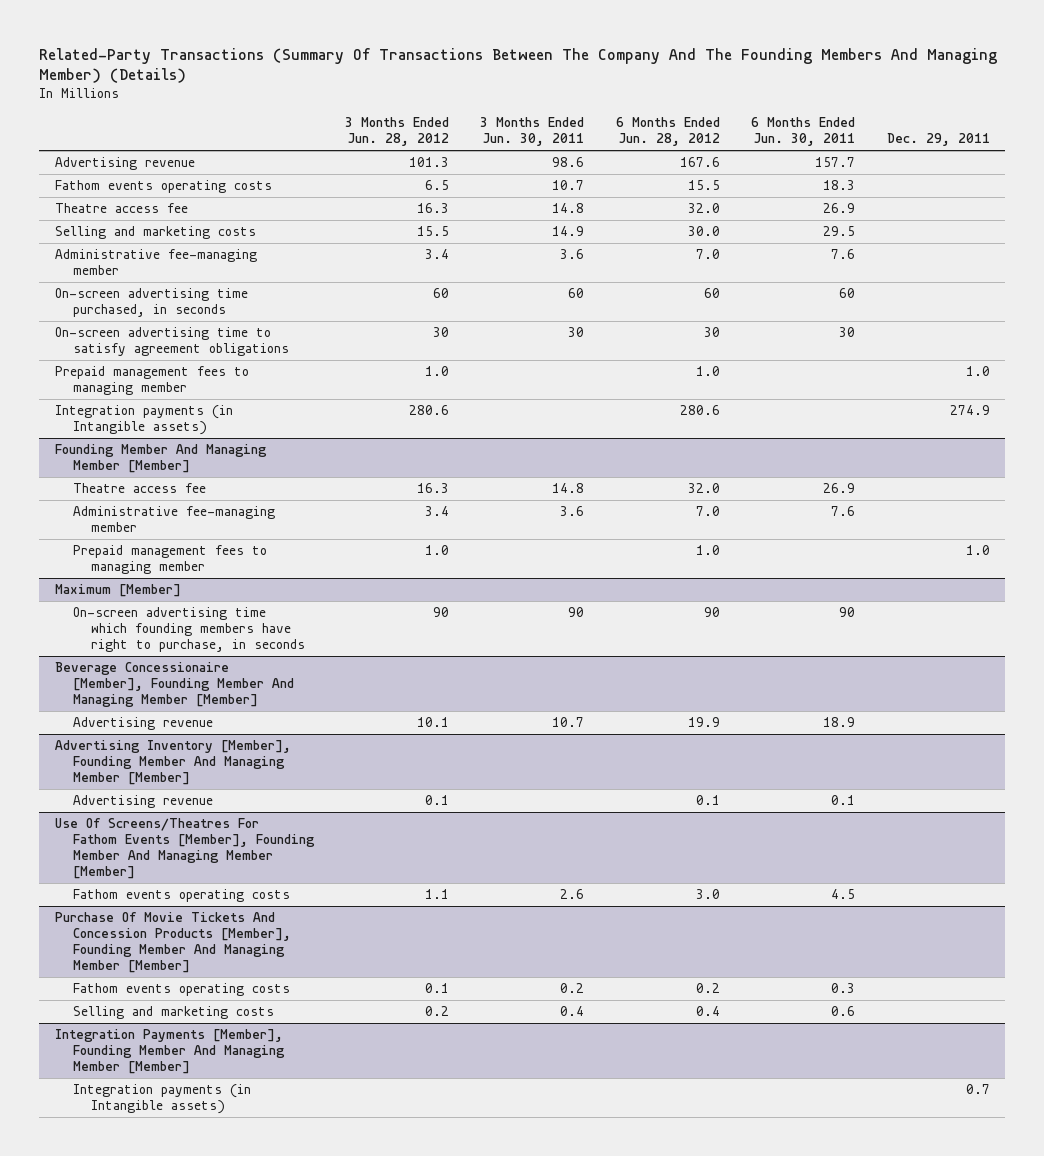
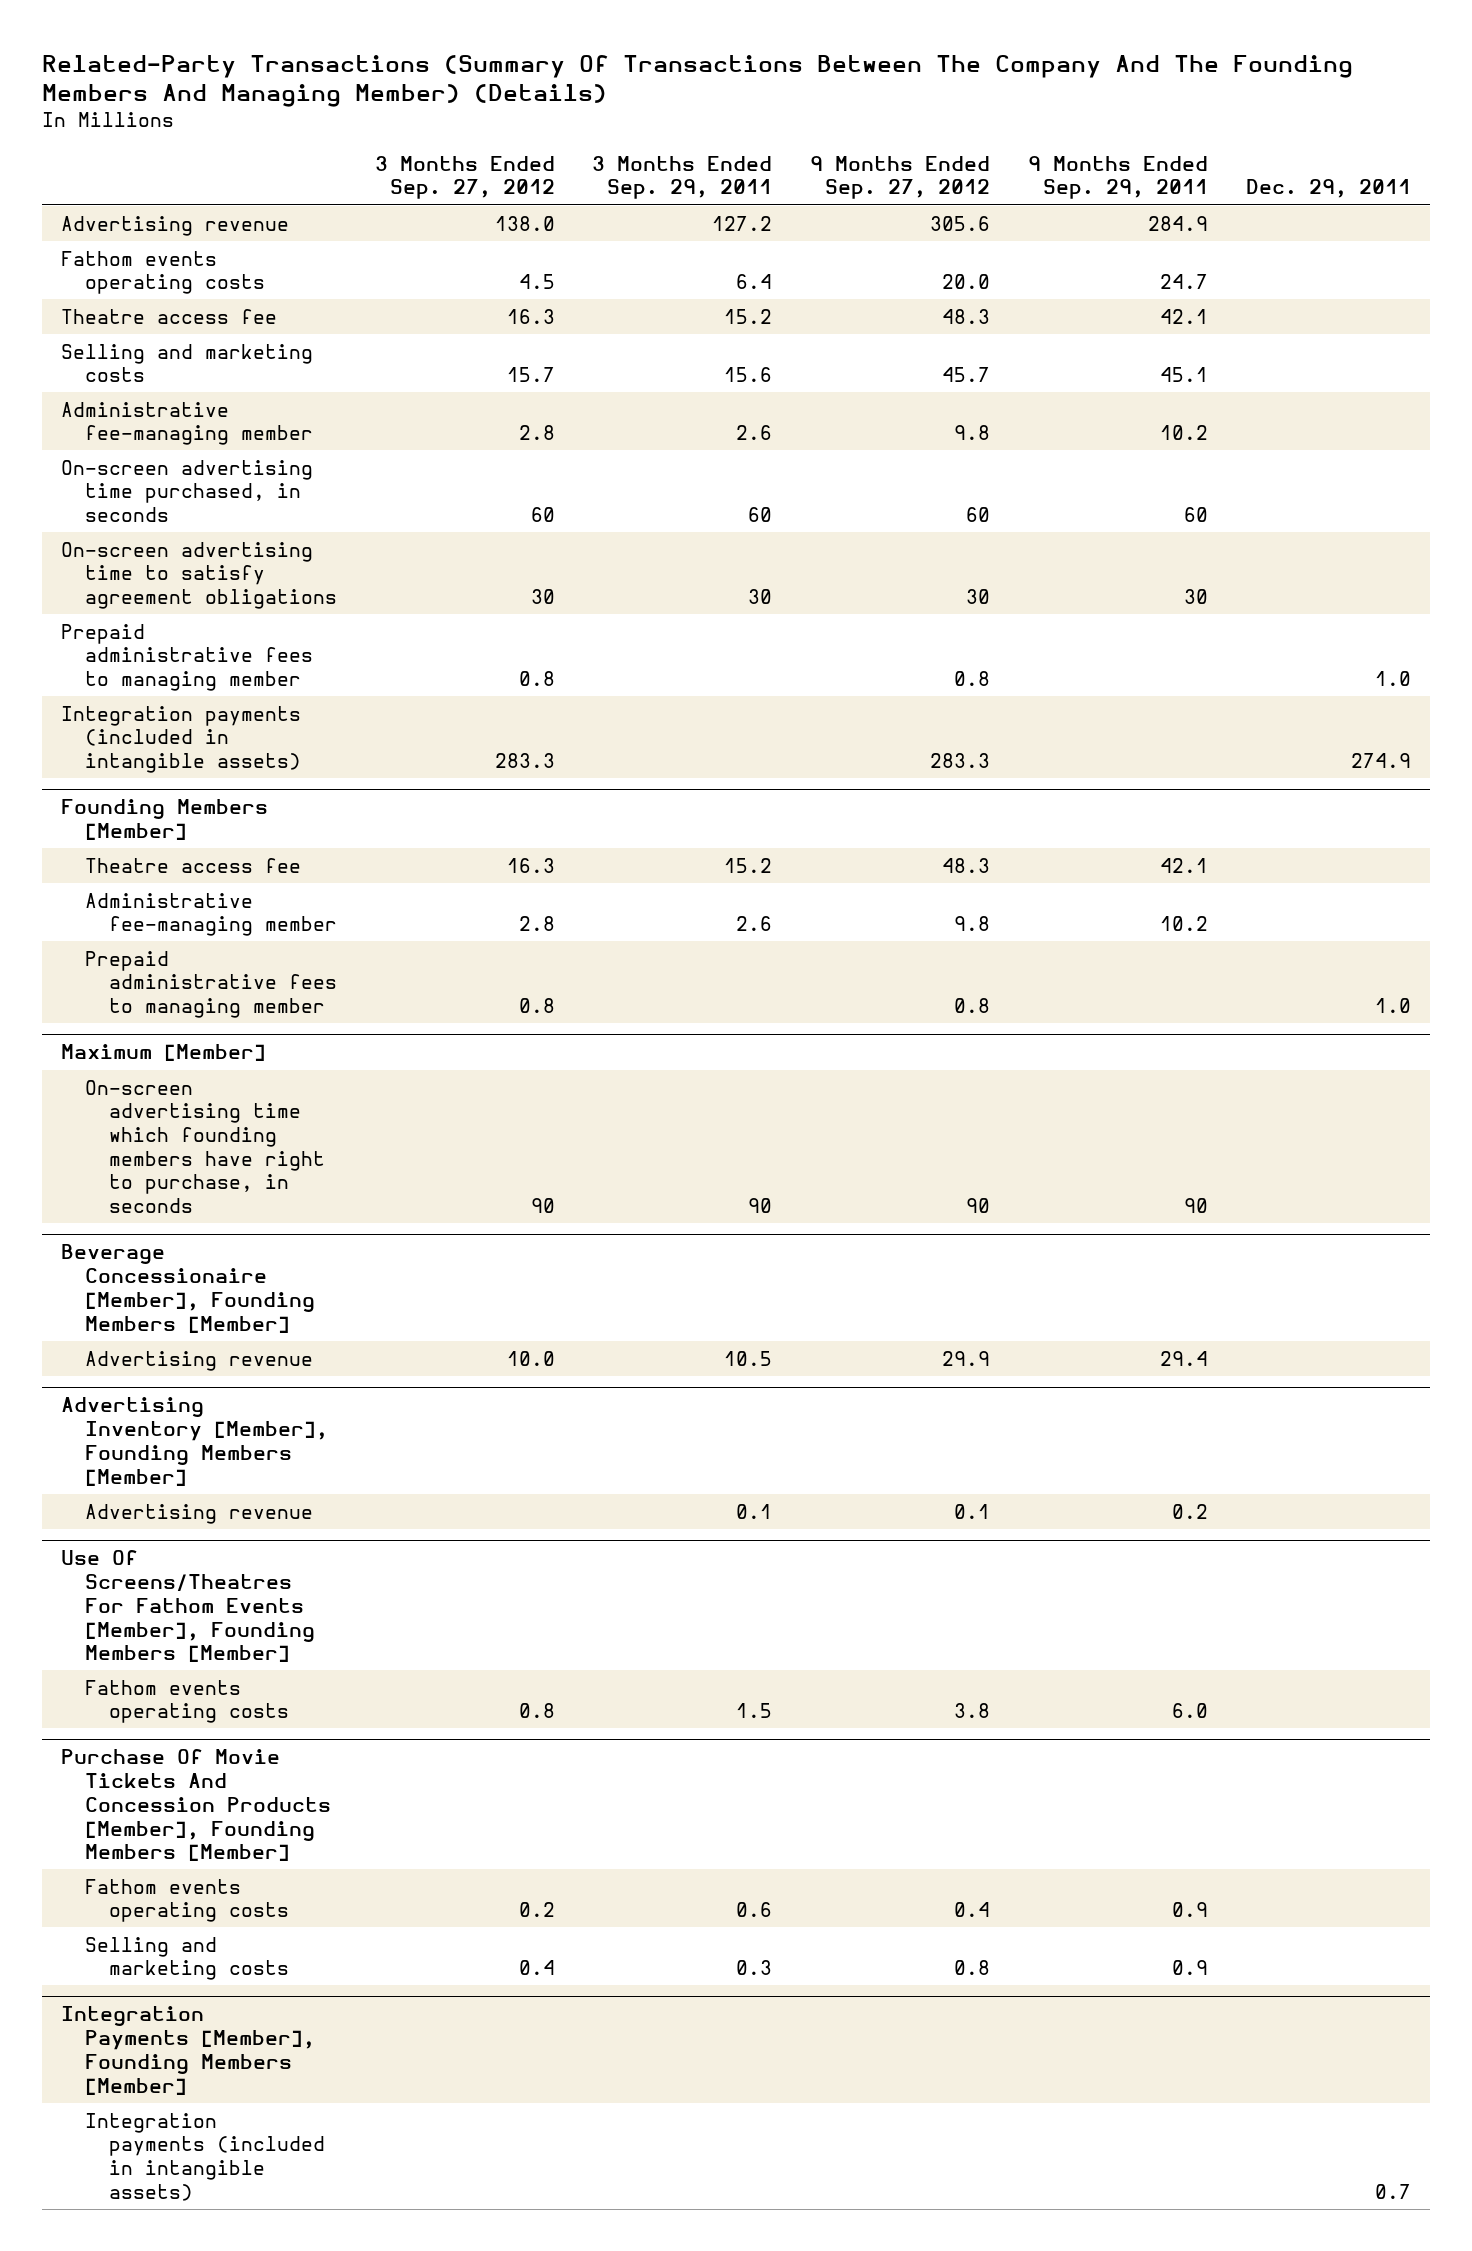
- | 3 Months Ended Jun. 28, 2012 | 3 Months Ended Jun. 30, 2011 | 6 Months Ended Jun. 28, 2012 | 6 Months Ended Jun. 30, 2011 | Dec. 29, 2011
+ | 3 Months Ended Sep. 27, 2012 | 3 Months Ended Sep. 29, 2011 | 9 Months Ended Sep. 27, 2012 | 9 Months Ended Sep. 29, 2011 | Dec. 29, 2011
- Prepaid management fees to managing member | 1.0 | | 1.0 | | 1.0
- Integration payments (in Intangible assets) | 280.6 | | 280.6 | | 274.9
- Founding Member And Managing Member [Member]
+ Prepaid administrative fees to managing member | 0.8 | | 0.8 | | 1.0
+ Integration payments (included in intangible assets) | 283.3 | | 283.3 | | 274.9
+ Founding Members [Member]
- Prepaid management fees to managing member | 1.0 | | 1.0 | | 1.0
+ Prepaid administrative fees to managing member | 0.8 | | 0.8 | | 1.0
- Beverage Concessionaire [Member], Founding Member And Managing Member [Member]
+ Beverage Concessionaire [Member], Founding Members [Member]
- Advertising Inventory [Member], Founding Member And Managing Member [Member]
+ Advertising Inventory [Member], Founding Members [Member]
- Use Of Screens/Theatres For Fathom Events [Member], Founding Member And Managing Member [Member]
+ Use Of Screens/Theatres For Fathom Events [Member], Founding Members [Member]
- Purchase Of Movie Tickets And Concession Products [Member], Founding Member And Managing Member [Member]
+ Purchase Of Movie Tickets And Concession Products [Member], Founding Members [Member]
- Integration Payments [Member], Founding Member And Managing Member [Member]
- Integration payments (in Intangible assets) | | | | | 0.7
+ Integration Payments [Member], Founding Members [Member]
+ Integration payments (included in intangible assets) | | | | | 0.7

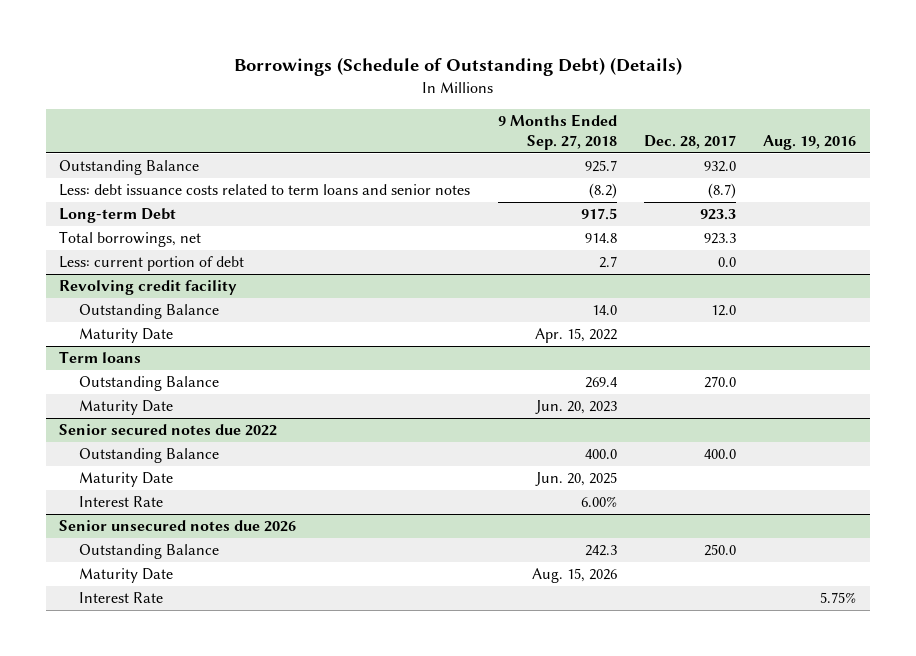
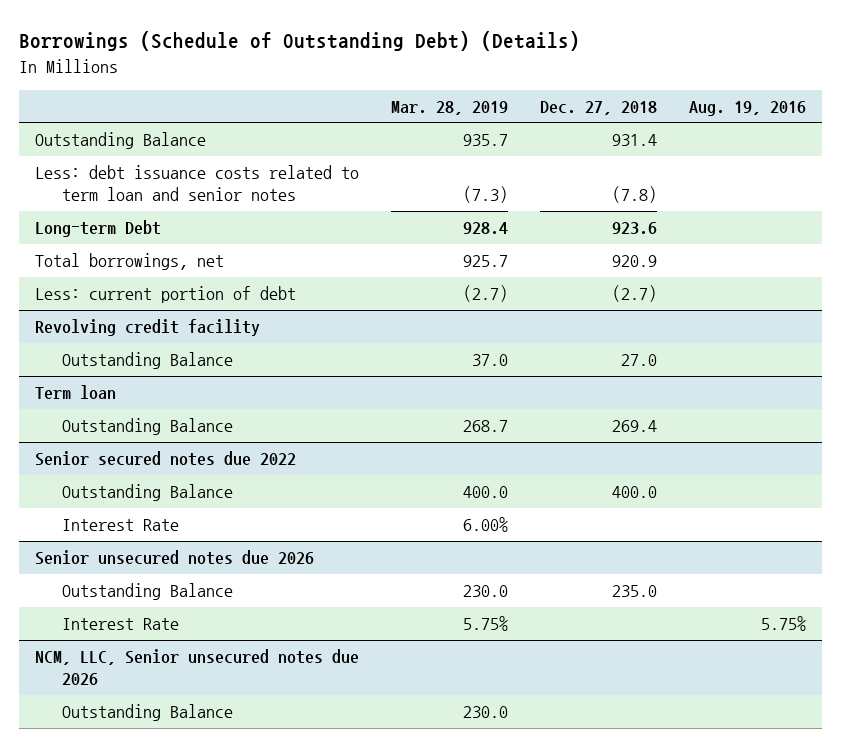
- | 9 Months Ended Sep. 27, 2018 | Dec. 28, 2017 | Aug. 19, 2016
+ | Mar. 28, 2019 | Dec. 27, 2018 | Aug. 19, 2016
- Less: debt issuance costs related to term loans and senior notes | (8.2) | (8.7) |
+ Less: debt issuance costs related to term loan and senior notes | (7.3) | (7.8) |
@ Revolving credit facility
- Maturity Date | Apr. 15, 2022 | |
- Term loans
+ Term loan
- Maturity Date | Jun. 20, 2023 | |
@ Senior secured notes due 2022
- Maturity Date | Jun. 20, 2025 | |
@ Senior unsecured notes due 2026
- Maturity Date | Aug. 15, 2026 | |
+ NCM, LLC, Senior unsecured notes due 2026
+ Outstanding Balance | 230.0 | |

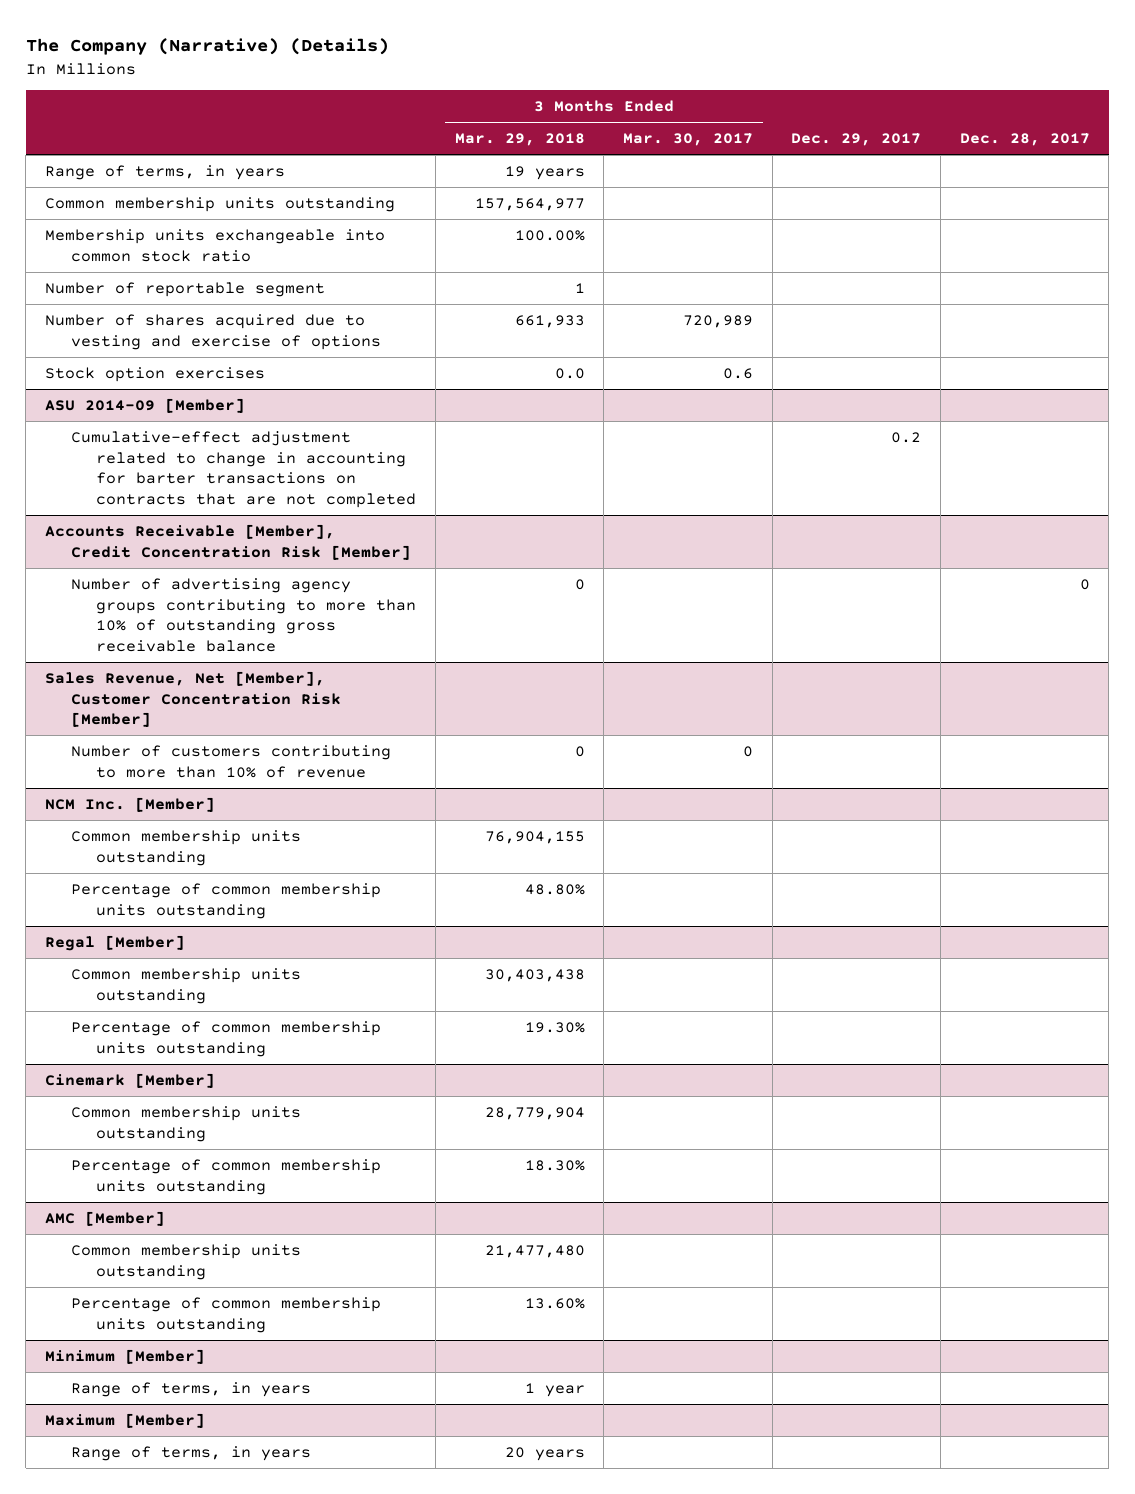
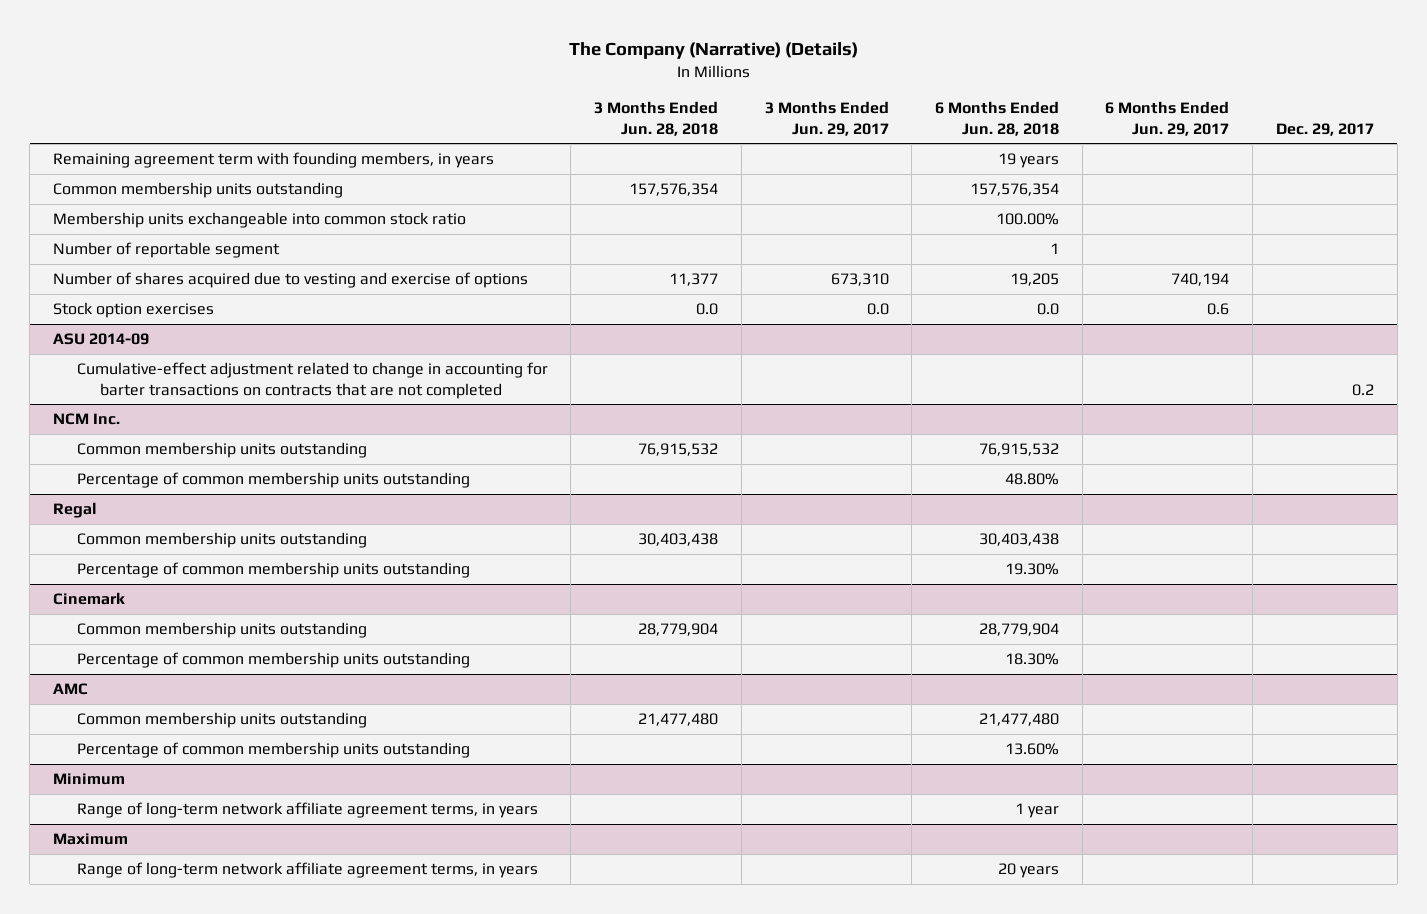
- | 3 Months Ended Mar. 29, 2018 | 3 Months Ended Mar. 30, 2017 | Dec. 29, 2017 | Dec. 28, 2017
+ | 3 Months Ended Jun. 28, 2018 | 3 Months Ended Jun. 29, 2017 | 6 Months Ended Jun. 28, 2018 | 6 Months Ended Jun. 29, 2017 | Dec. 29, 2017
- Range of terms, in years | 19 years | | |
+ Remaining agreement term with founding members, in years | | | 19 years | |
- ASU 2014-09 [Member]
+ ASU 2014-09
- Accounts Receivable [Member], Credit Concentration Risk [Member]
- Number of advertising agency groups contributing to more than 10% of outstanding gross receivable balance | 0 | | | 0
- Sales Revenue, Net [Member], Customer Concentration Risk [Member]
- Number of customers contributing to more than 10% of revenue | 0 | 0 | |
- NCM Inc. [Member]
+ NCM Inc.
- Regal [Member]
+ Regal
- Cinemark [Member]
+ Cinemark
- AMC [Member]
+ AMC
- Minimum [Member]
- Range of terms, in years | 1 year | | |
- Maximum [Member]
- Range of terms, in years | 20 years | | |
+ Minimum
+ Range of long-term network affiliate agreement terms, in years | | | 1 year | |
+ Maximum
+ Range of long-term network affiliate agreement terms, in years | | | 20 years | |

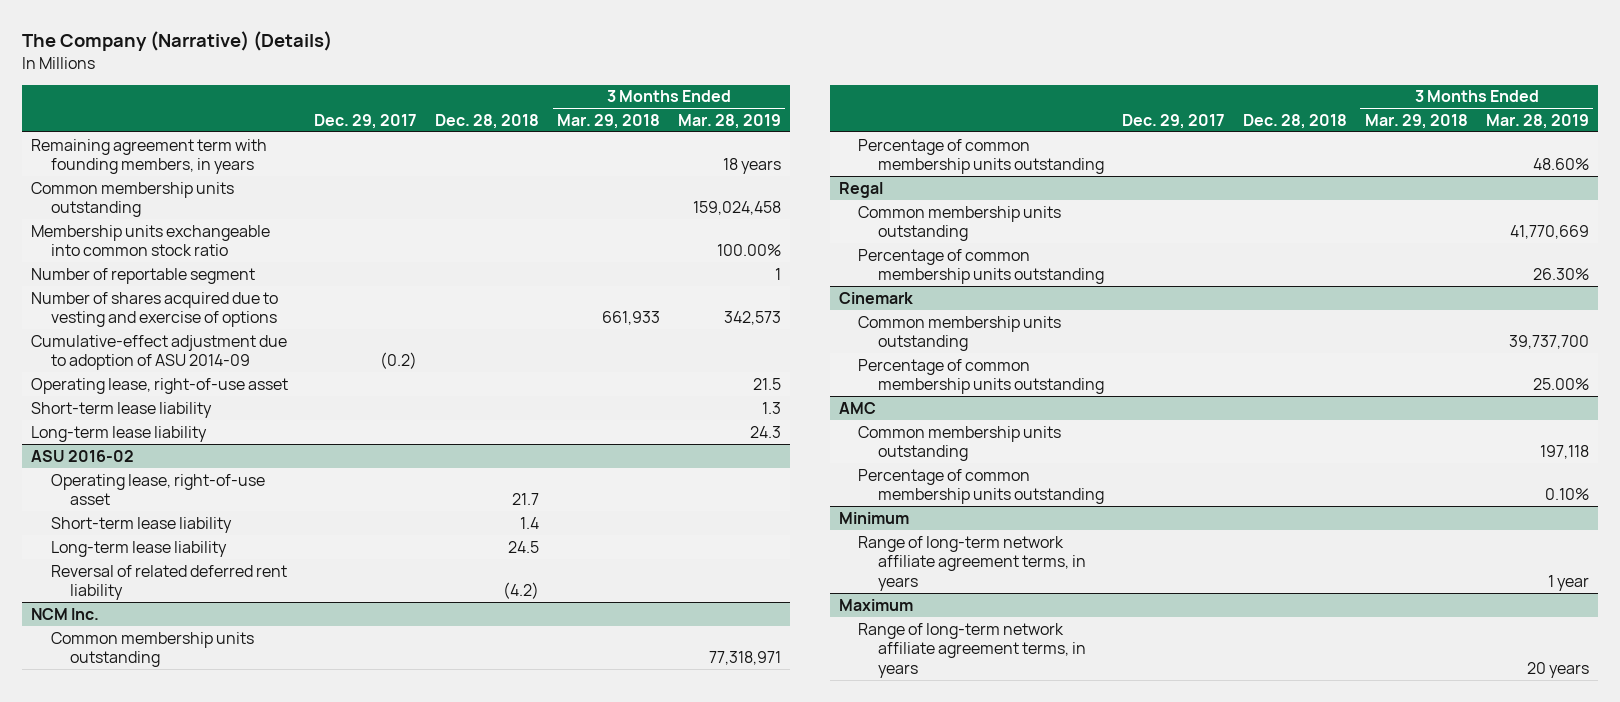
- | 3 Months Ended Jun. 28, 2018 | 3 Months Ended Jun. 29, 2017 | 6 Months Ended Jun. 28, 2018 | 6 Months Ended Jun. 29, 2017 | Dec. 29, 2017
+ | Dec. 29, 2017 | Dec. 28, 2018 | 3 Months Ended Mar. 29, 2018 | 3 Months Ended Mar. 28, 2019
- Stock option exercises | 0.0 | 0.0 | 0.0 | 0.6 |
- ASU 2014-09
- Cumulative-effect adjustment related to change in accounting for barter transactions on contracts that are not completed | | | | | 0.2
+ Cumulative-effect adjustment due to adoption of ASU 2014-09 | (0.2) | | |
+ Operating lease, right-of-use asset | | | | 21.5
+ Short-term lease liability | | | | 1.3
+ Long-term lease liability | | | | 24.3
+ ASU 2016-02
+ Operating lease, right-of-use asset | | 21.7 | |
+ Short-term lease liability | | 1.4 | |
+ Long-term lease liability | | 24.5 | |
+ Reversal of related deferred rent liability | | (4.2) | |

